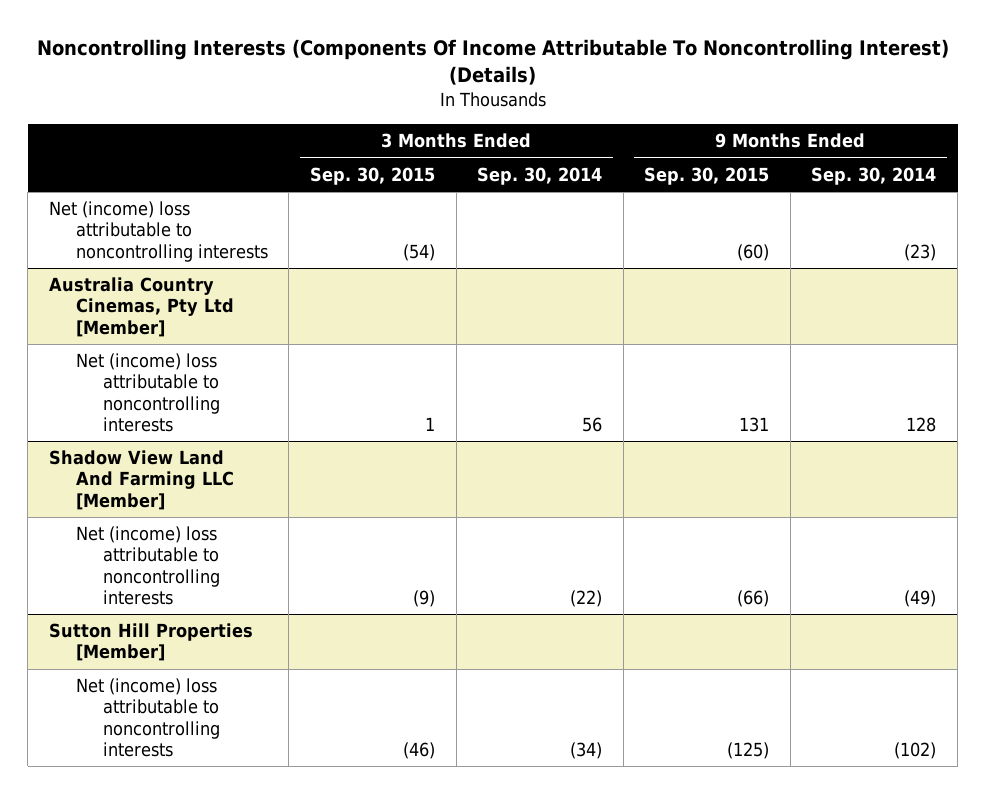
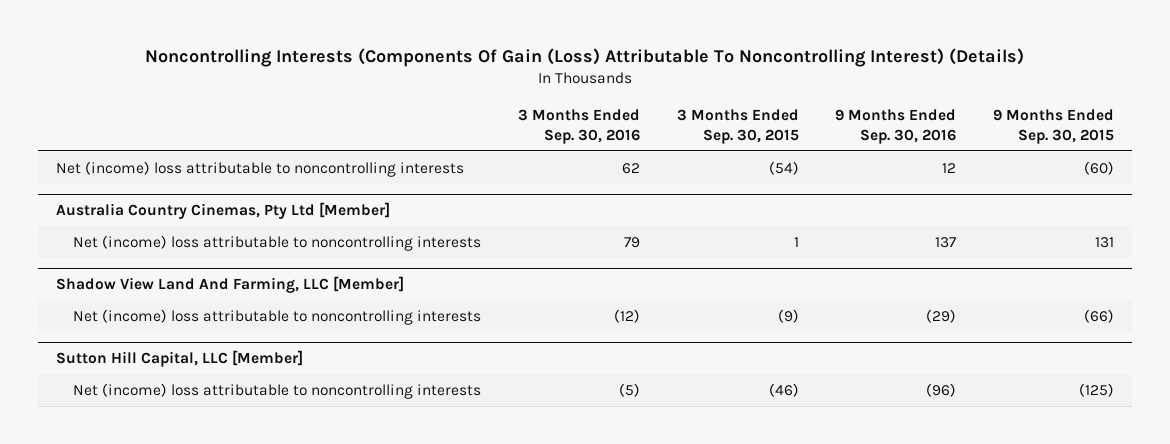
- Noncontrolling Interests (Components Of Income Attributable To Noncontrolling Interest) (Details)
+ Noncontrolling Interests (Components Of Gain (Loss) Attributable To Noncontrolling Interest) (Details)
- | 3 Months Ended Sep. 30, 2015 | 3 Months Ended Sep. 30, 2014 | 9 Months Ended Sep. 30, 2015 | 9 Months Ended Sep. 30, 2014
+ | 3 Months Ended Sep. 30, 2016 | 3 Months Ended Sep. 30, 2015 | 9 Months Ended Sep. 30, 2016 | 9 Months Ended Sep. 30, 2015
- Shadow View Land And Farming LLC [Member]
+ Shadow View Land And Farming, LLC [Member]
- Sutton Hill Properties [Member]
+ Sutton Hill Capital, LLC [Member]

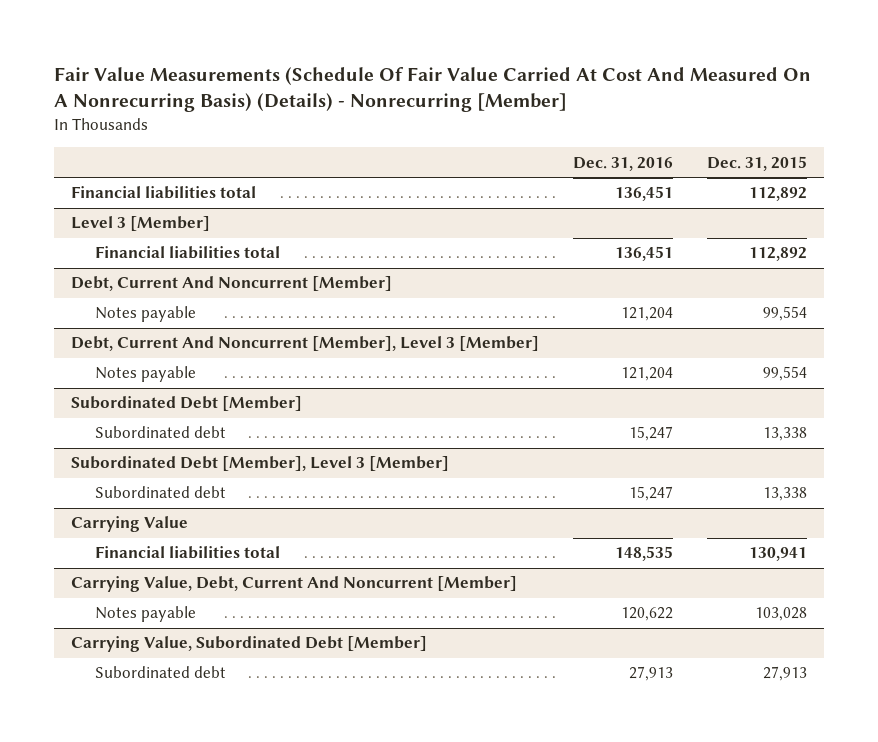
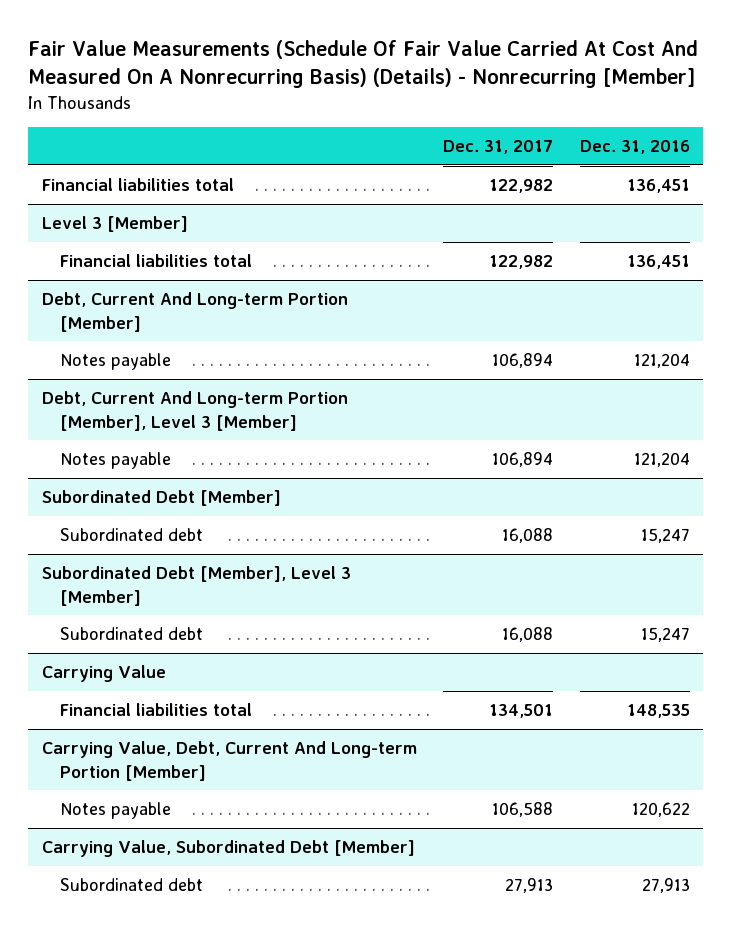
- | Dec. 31, 2016 | Dec. 31, 2015
+ | Dec. 31, 2017 | Dec. 31, 2016
- Debt, Current And Noncurrent [Member]
+ Debt, Current And Long-term Portion [Member]
- Debt, Current And Noncurrent [Member], Level 3 [Member]
+ Debt, Current And Long-term Portion [Member], Level 3 [Member]
- Carrying Value, Debt, Current And Noncurrent [Member]
+ Carrying Value, Debt, Current And Long-term Portion [Member]

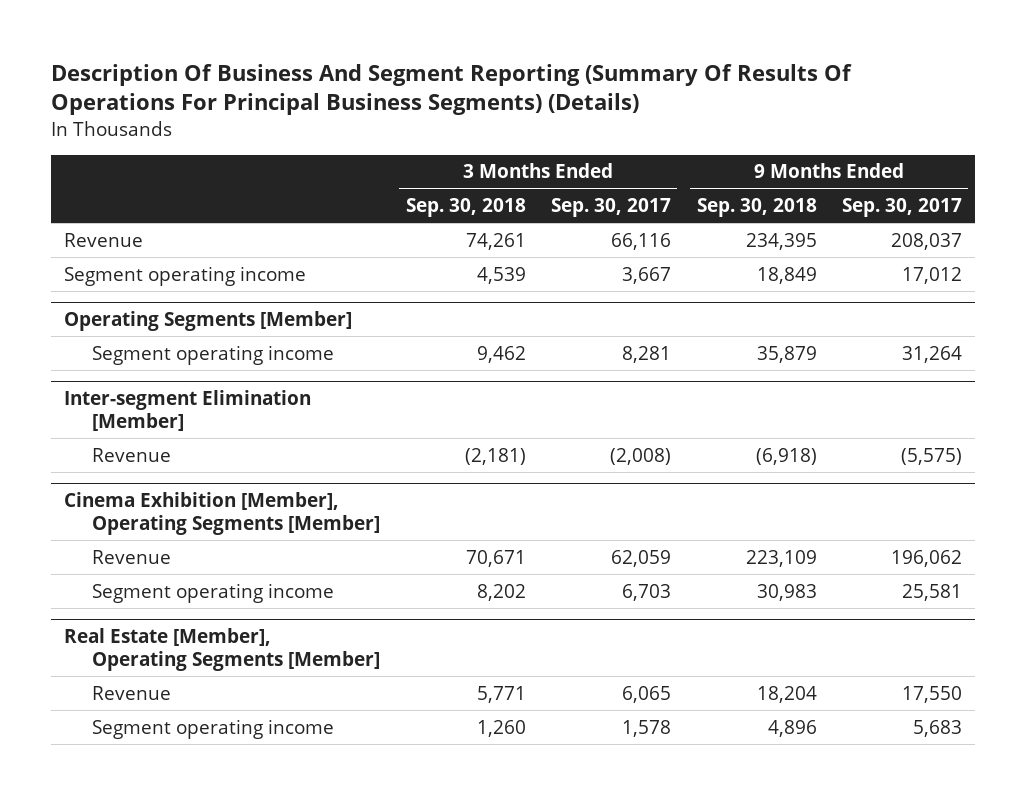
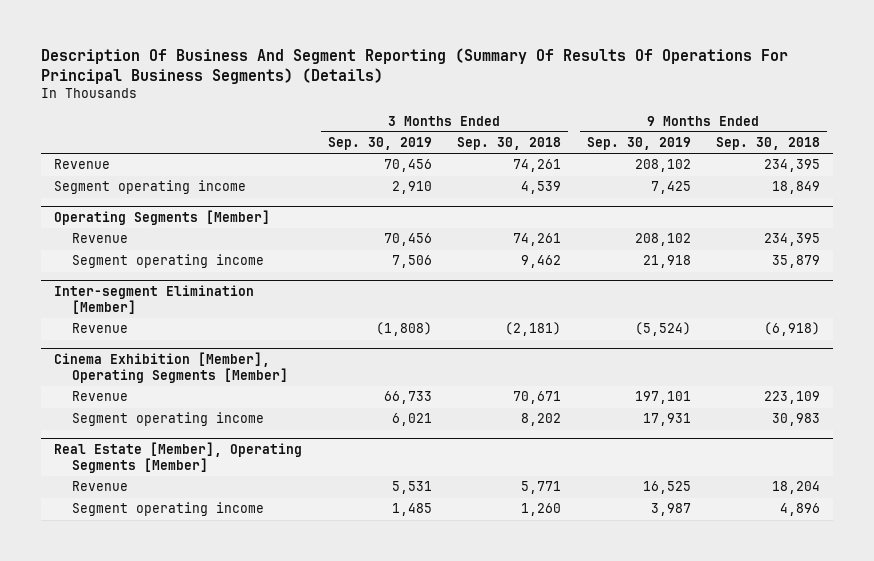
- | 3 Months Ended Sep. 30, 2018 | 3 Months Ended Sep. 30, 2017 | 9 Months Ended Sep. 30, 2018 | 9 Months Ended Sep. 30, 2017
+ | 3 Months Ended Sep. 30, 2019 | 3 Months Ended Sep. 30, 2018 | 9 Months Ended Sep. 30, 2019 | 9 Months Ended Sep. 30, 2018
@ Operating Segments [Member]
+ Revenue | 70,456 | 74,261 | 208,102 | 234,395

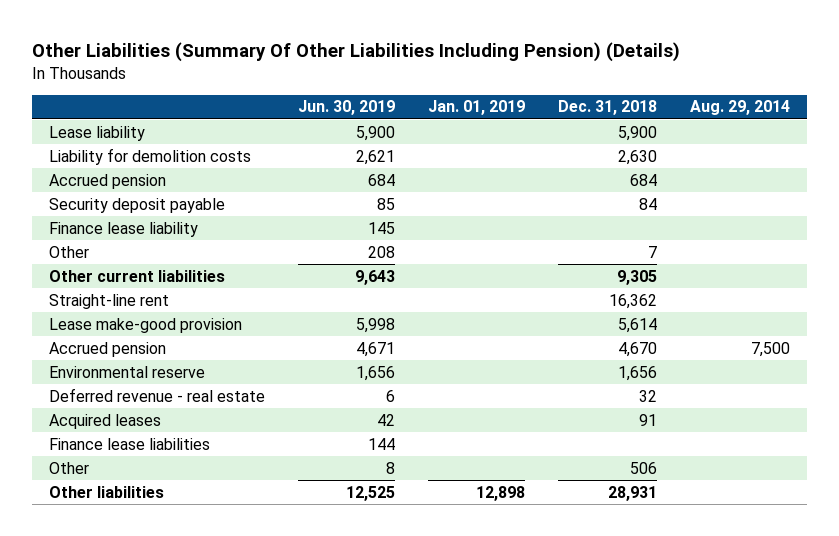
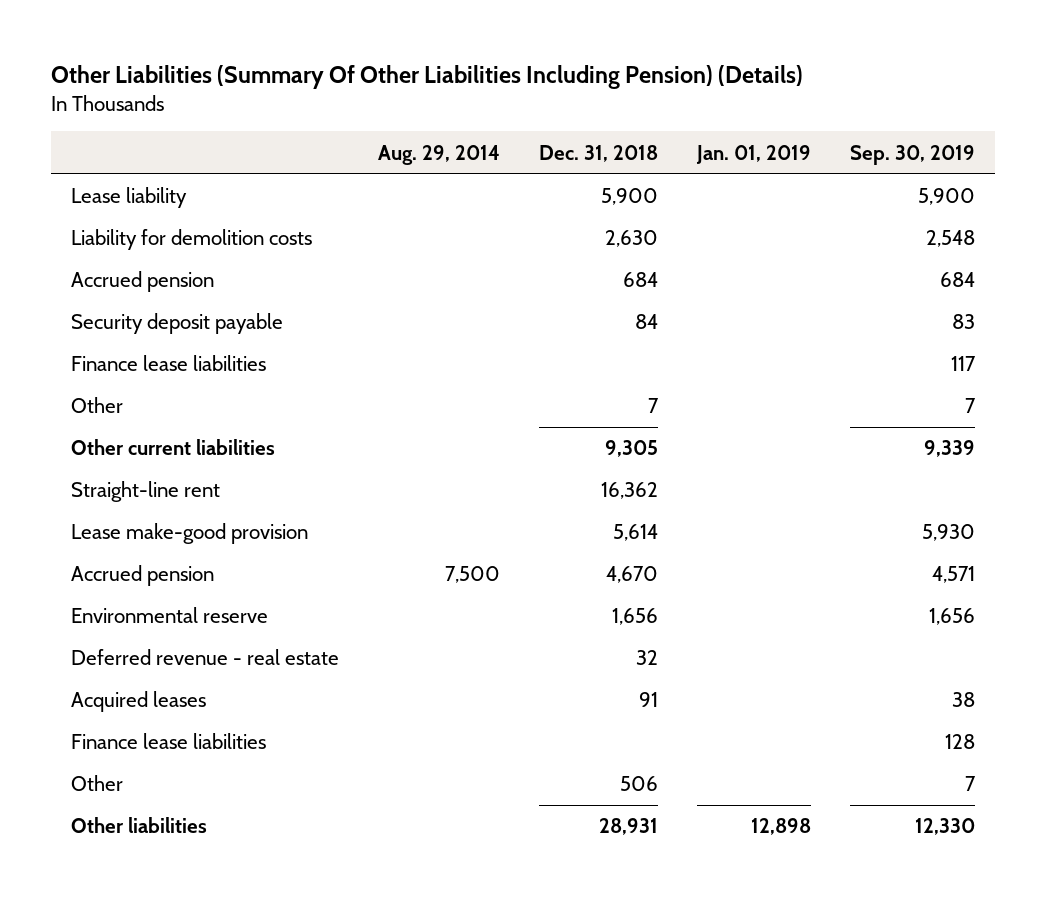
- | Jun. 30, 2019 | Jan. 01, 2019 | Dec. 31, 2018 | Aug. 29, 2014
+ | Aug. 29, 2014 | Dec. 31, 2018 | Jan. 01, 2019 | Sep. 30, 2019
- Finance lease liability | 145 | | |
+ Finance lease liabilities | | | | 117

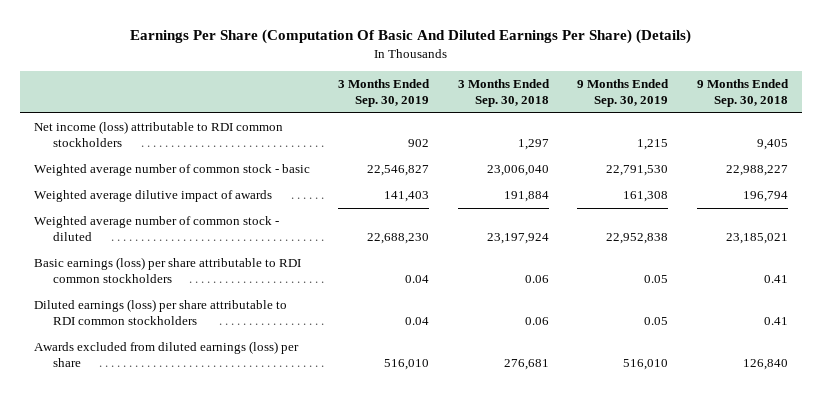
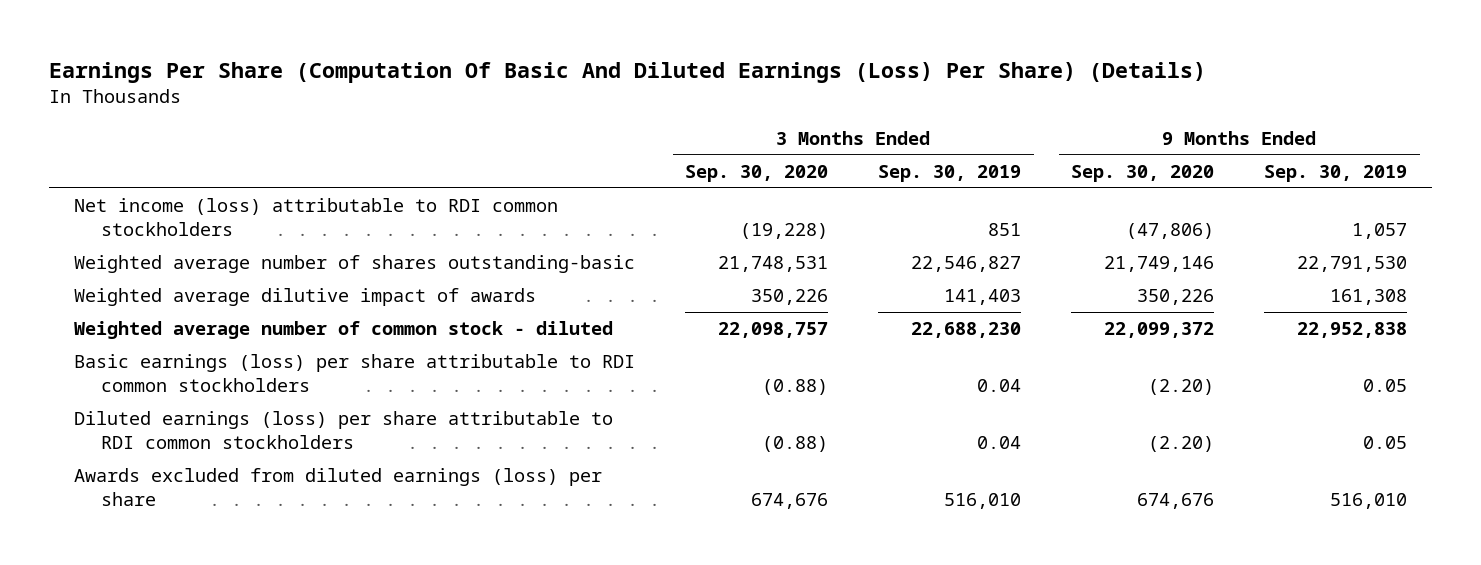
- Earnings Per Share (Computation Of Basic And Diluted Earnings Per Share) (Details)
+ Earnings Per Share (Computation Of Basic And Diluted Earnings (Loss) Per Share) (Details)
- | 3 Months Ended Sep. 30, 2019 | 3 Months Ended Sep. 30, 2018 | 9 Months Ended Sep. 30, 2019 | 9 Months Ended Sep. 30, 2018
+ | 3 Months Ended Sep. 30, 2020 | 3 Months Ended Sep. 30, 2019 | 9 Months Ended Sep. 30, 2020 | 9 Months Ended Sep. 30, 2019
- Net income (loss) attributable to RDI common stockholders | 902 | 1,297 | 1,215 | 9,405
- Weighted average number of common stock - basic | 22,546,827 | 23,006,040 | 22,791,530 | 22,988,227
+ Net income (loss) attributable to RDI common stockholders | (19,228) | 851 | (47,806) | 1,057
+ Weighted average number of shares outstanding-basic | 21,748,531 | 22,546,827 | 21,749,146 | 22,791,530

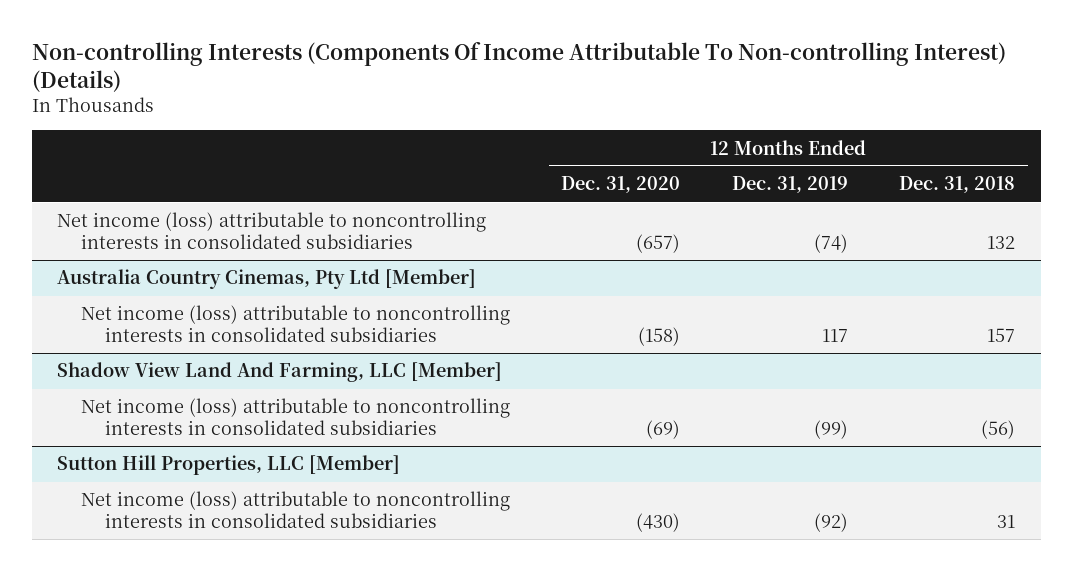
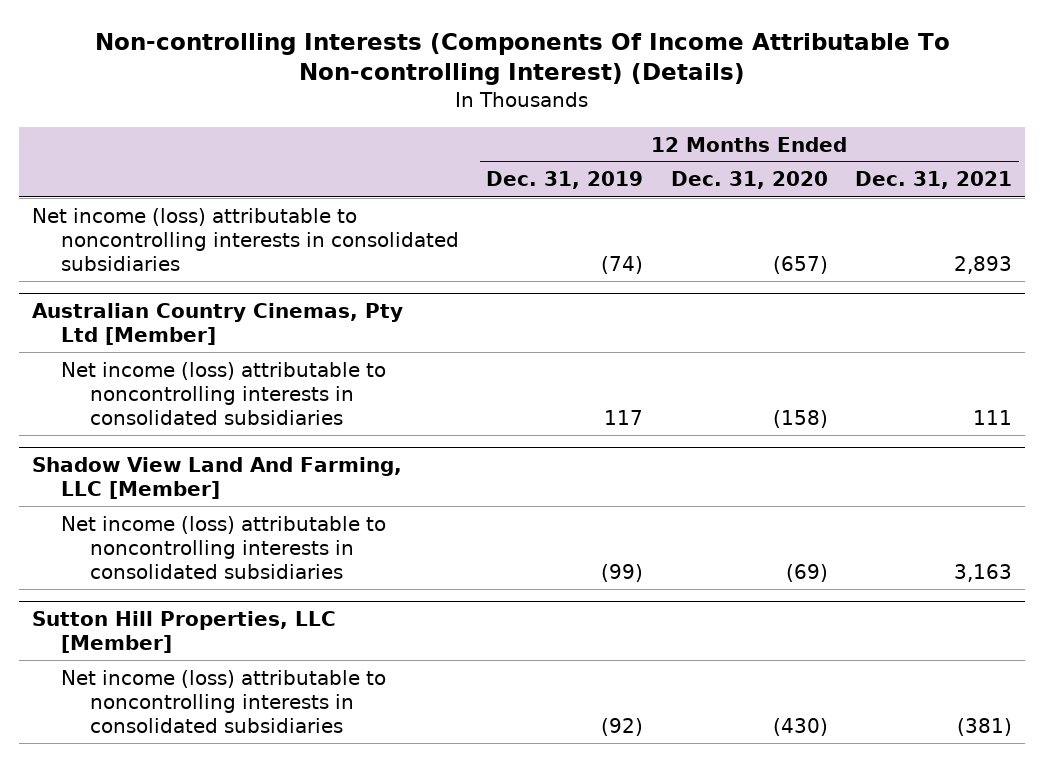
- | 12 Months Ended Dec. 31, 2020 | 12 Months Ended Dec. 31, 2019 | 12 Months Ended Dec. 31, 2018
+ | 12 Months Ended Dec. 31, 2019 | 12 Months Ended Dec. 31, 2020 | 12 Months Ended Dec. 31, 2021
- Australia Country Cinemas, Pty Ltd [Member]
+ Australian Country Cinemas, Pty Ltd [Member]

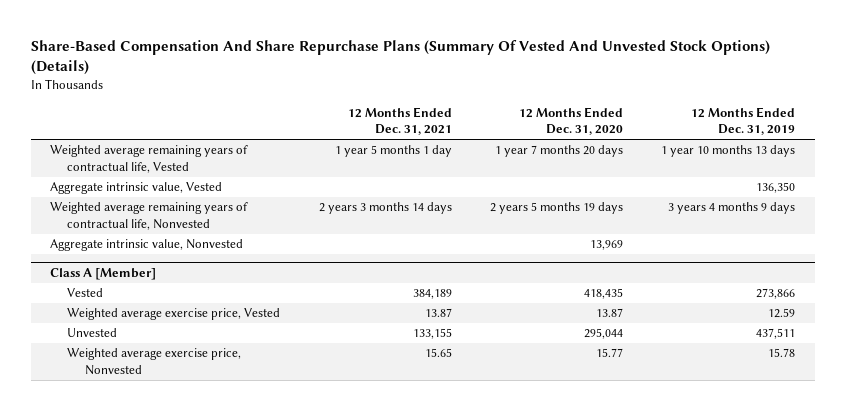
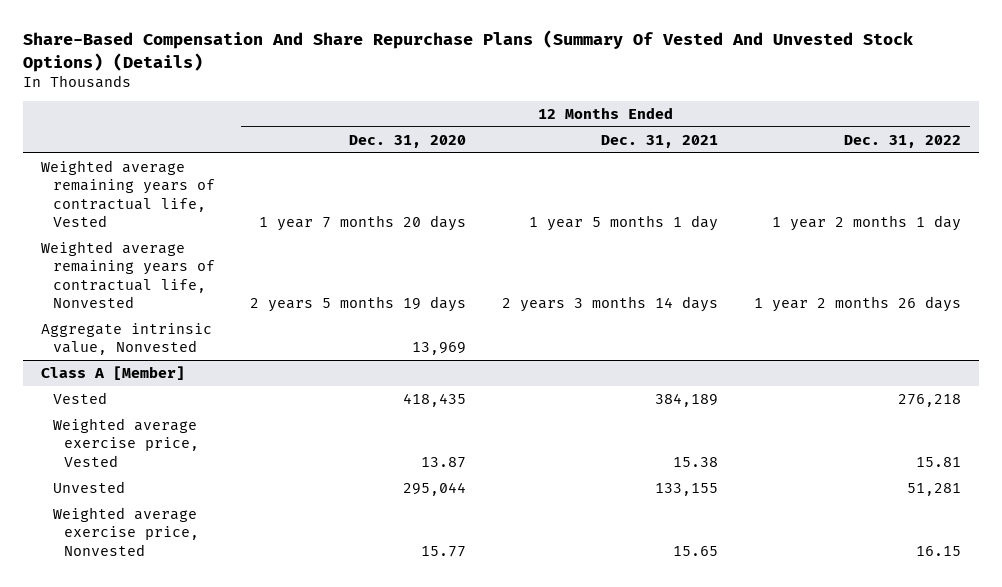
- | 12 Months Ended Dec. 31, 2021 | 12 Months Ended Dec. 31, 2020 | 12 Months Ended Dec. 31, 2019
+ | 12 Months Ended Dec. 31, 2020 | 12 Months Ended Dec. 31, 2021 | 12 Months Ended Dec. 31, 2022
- Aggregate intrinsic value, Vested | | | 136,350
@ Class A [Member]
- Weighted average exercise price, Vested | 13.87 | 13.87 | 12.59
+ Weighted average exercise price, Vested | 13.87 | 15.38 | 15.81

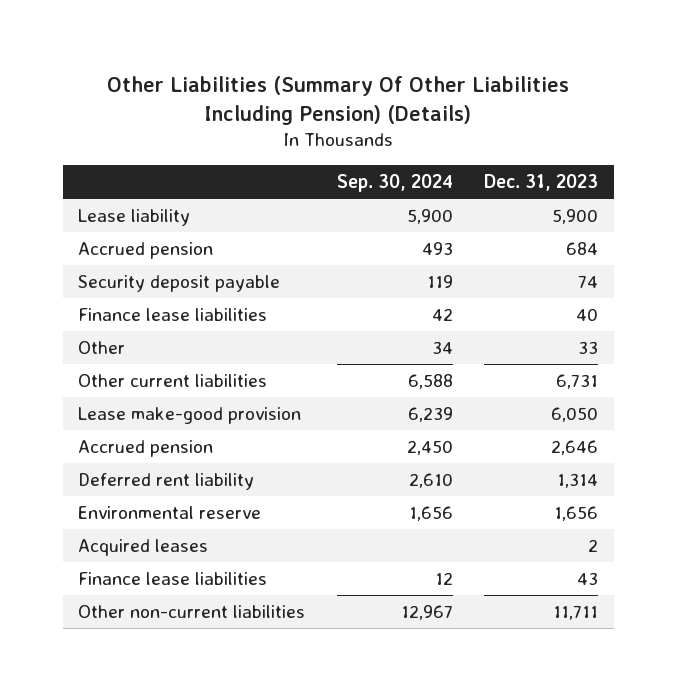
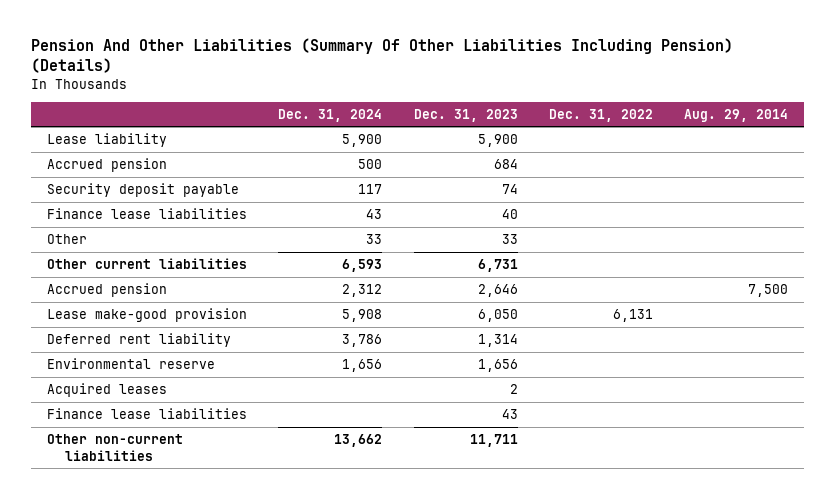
- Other Liabilities (Summary Of Other Liabilities Including Pension) (Details)
+ Pension And Other Liabilities (Summary Of Other Liabilities Including Pension) (Details)
- | Sep. 30, 2024 | Dec. 31, 2023
+ | Dec. 31, 2024 | Dec. 31, 2023 | Dec. 31, 2022 | Aug. 29, 2014
moved down: Lease make-good provision | 5,908 | 6,050 | 6,131 |

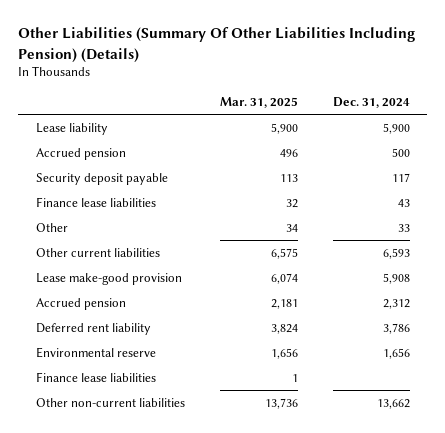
- Pension And Other Liabilities (Summary Of Other Liabilities Including Pension) (Details)
+ Other Liabilities (Summary Of Other Liabilities Including Pension) (Details)
- | Dec. 31, 2024 | Dec. 31, 2023 | Dec. 31, 2022 | Aug. 29, 2014
+ | Mar. 31, 2025 | Dec. 31, 2024
moved down: Accrued pension | 2,181 | 2,312
- Acquired leases | | 2 | |

